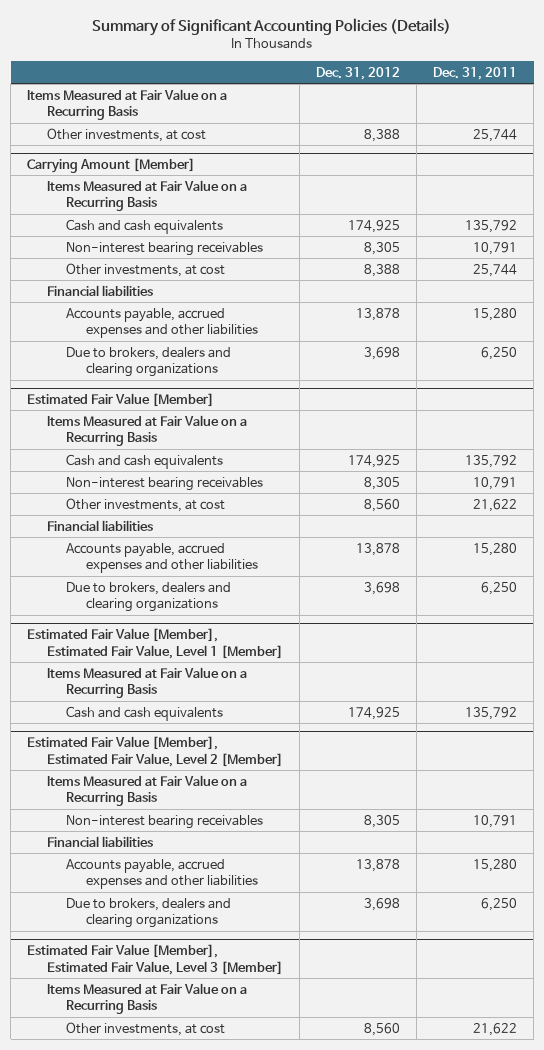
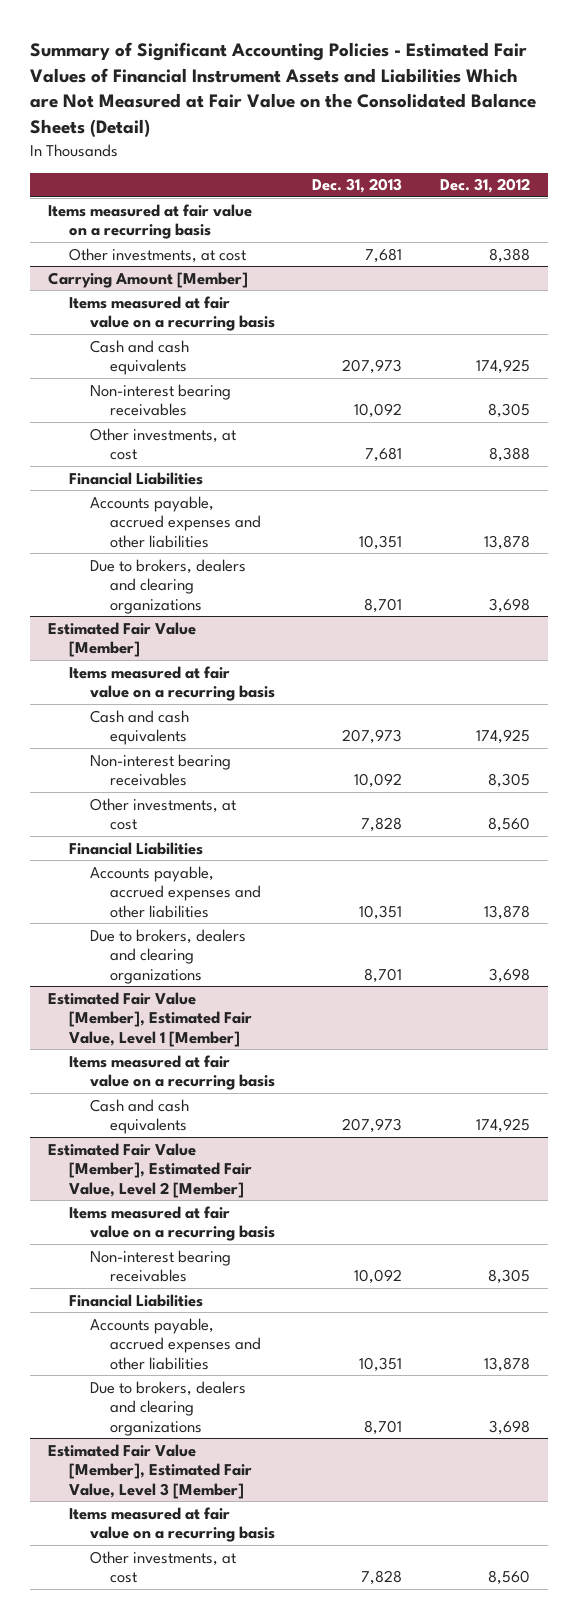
- Summary of Significant Accounting Policies (Details)
+ Summary of Significant Accounting Policies - Estimated Fair Values of Financial Instrument Assets and Liabilities Which are Not Measured at Fair Value on the Consolidated Balance Sheets (Detail)
- | Dec. 31, 2012 | Dec. 31, 2011
+ | Dec. 31, 2013 | Dec. 31, 2012
- Items Measured at Fair Value on a Recurring Basis
+ Items measured at fair value on a recurring basis
@ Carrying Amount [Member]
- Items Measured at Fair Value on a Recurring Basis
+ Items measured at fair value on a recurring basis
- Financial liabilities
+ Financial Liabilities
@ Estimated Fair Value [Member]
- Items Measured at Fair Value on a Recurring Basis
+ Items measured at fair value on a recurring basis
- Financial liabilities
+ Financial Liabilities
@ Estimated Fair Value [Member], Estimated Fair Value, Level 1 [Member]
- Items Measured at Fair Value on a Recurring Basis
+ Items measured at fair value on a recurring basis
@ Estimated Fair Value [Member], Estimated Fair Value, Level 2 [Member]
- Items Measured at Fair Value on a Recurring Basis
+ Items measured at fair value on a recurring basis
- Financial liabilities
+ Financial Liabilities
@ Estimated Fair Value [Member], Estimated Fair Value, Level 3 [Member]
- Items Measured at Fair Value on a Recurring Basis
+ Items measured at fair value on a recurring basis

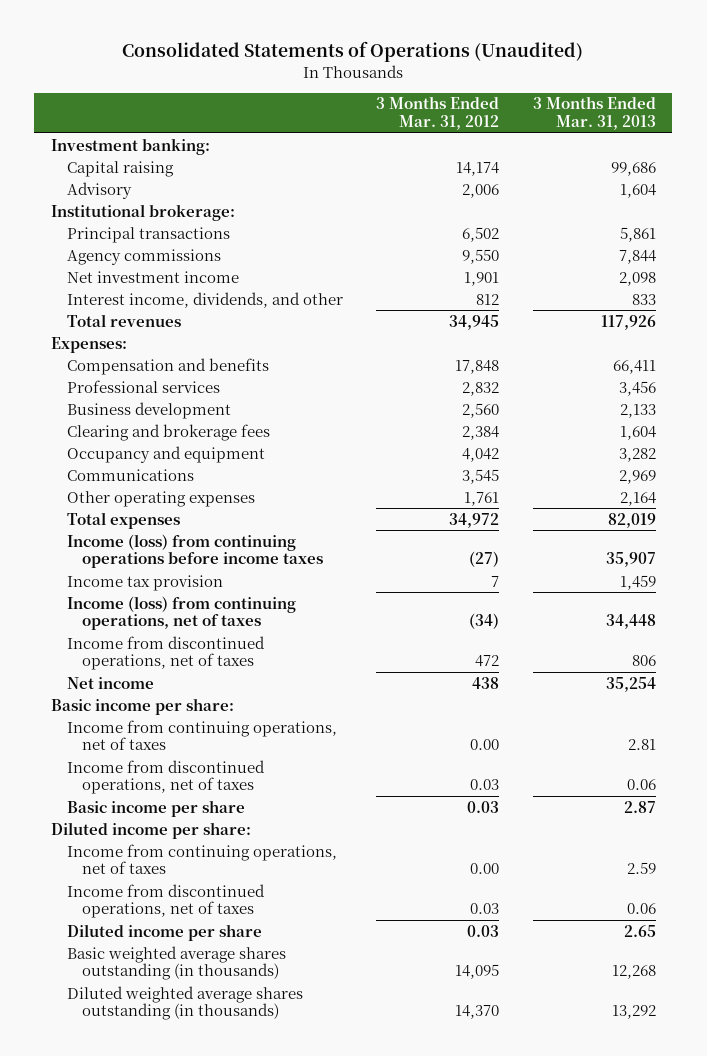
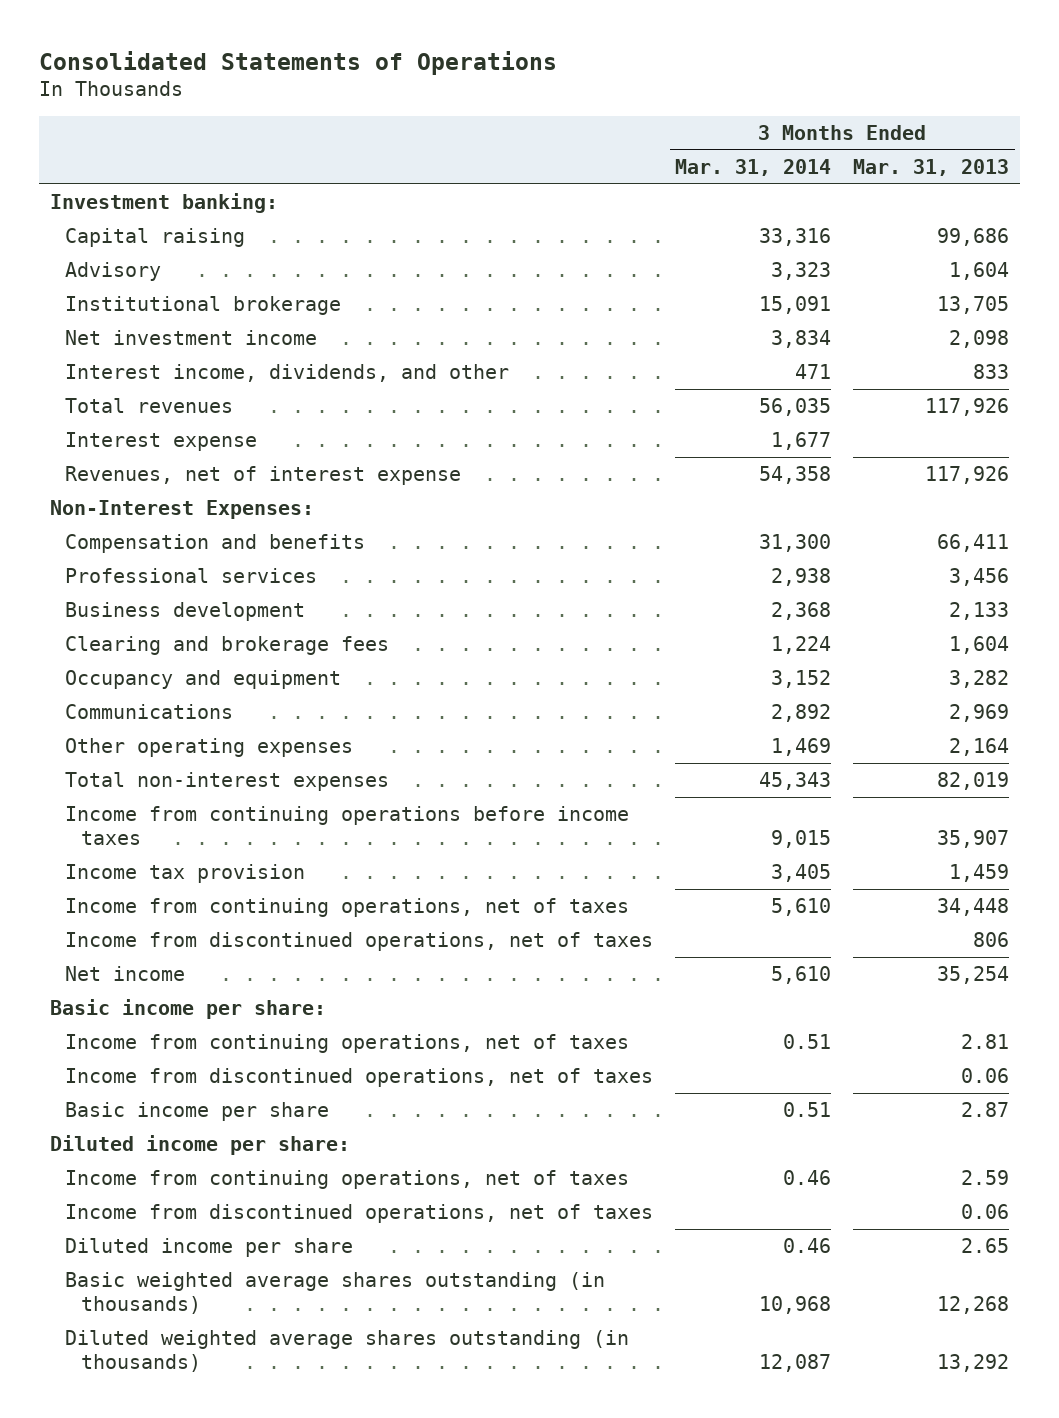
- Consolidated Statements of Operations (Unaudited)
+ Consolidated Statements of Operations
- | 3 Months Ended Mar. 31, 2012 | 3 Months Ended Mar. 31, 2013
+ | 3 Months Ended Mar. 31, 2014 | 3 Months Ended Mar. 31, 2013
- Institutional brokerage:
- Principal transactions | 6,502 | 5,861
- Agency commissions | 9,550 | 7,844
+ Institutional brokerage | 15,091 | 13,705
- Expenses:
+ Interest expense | 1,677 |
+ Revenues, net of interest expense | 54,358 | 117,926
+ Non-Interest Expenses:
- Total expenses | 34,972 | 82,019
- Income (loss) from continuing operations before income taxes | (27) | 35,907
+ Total non-interest expenses | 45,343 | 82,019
+ Income from continuing operations before income taxes | 9,015 | 35,907
- Income (loss) from continuing operations, net of taxes | (34) | 34,448
+ Income from continuing operations, net of taxes | 5,610 | 34,448

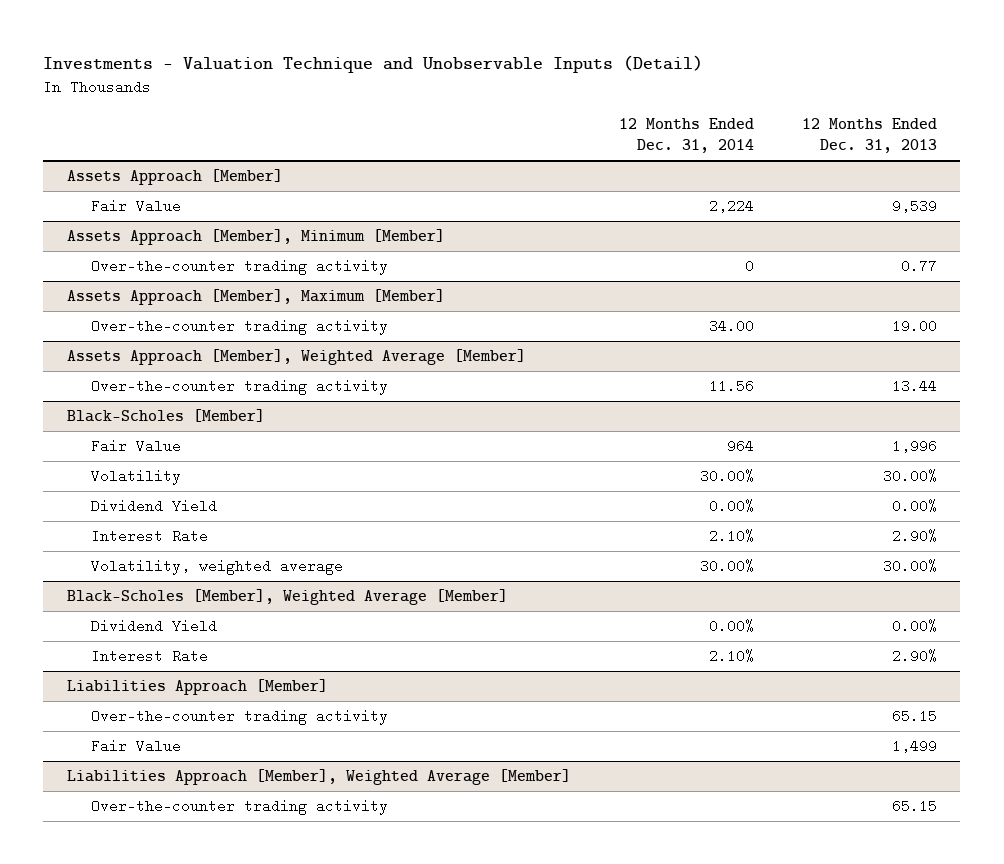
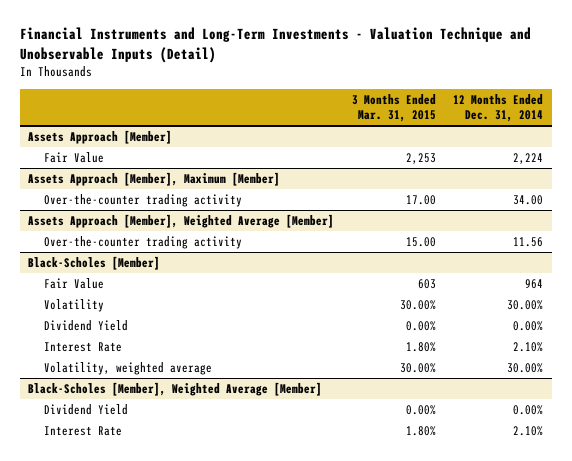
- Investments - Valuation Technique and Unobservable Inputs (Detail)
+ Financial Instruments and Long-Term Investments - Valuation Technique and Unobservable Inputs (Detail)
- | 12 Months Ended Dec. 31, 2014 | 12 Months Ended Dec. 31, 2013
+ | 3 Months Ended Mar. 31, 2015 | 12 Months Ended Dec. 31, 2014
- Assets Approach [Member], Minimum [Member]
- Over-the-counter trading activity | 0 | 0.77
- Liabilities Approach [Member]
- Over-the-counter trading activity | | 65.15
- Fair Value | | 1,499
- Liabilities Approach [Member], Weighted Average [Member]
- Over-the-counter trading activity | | 65.15

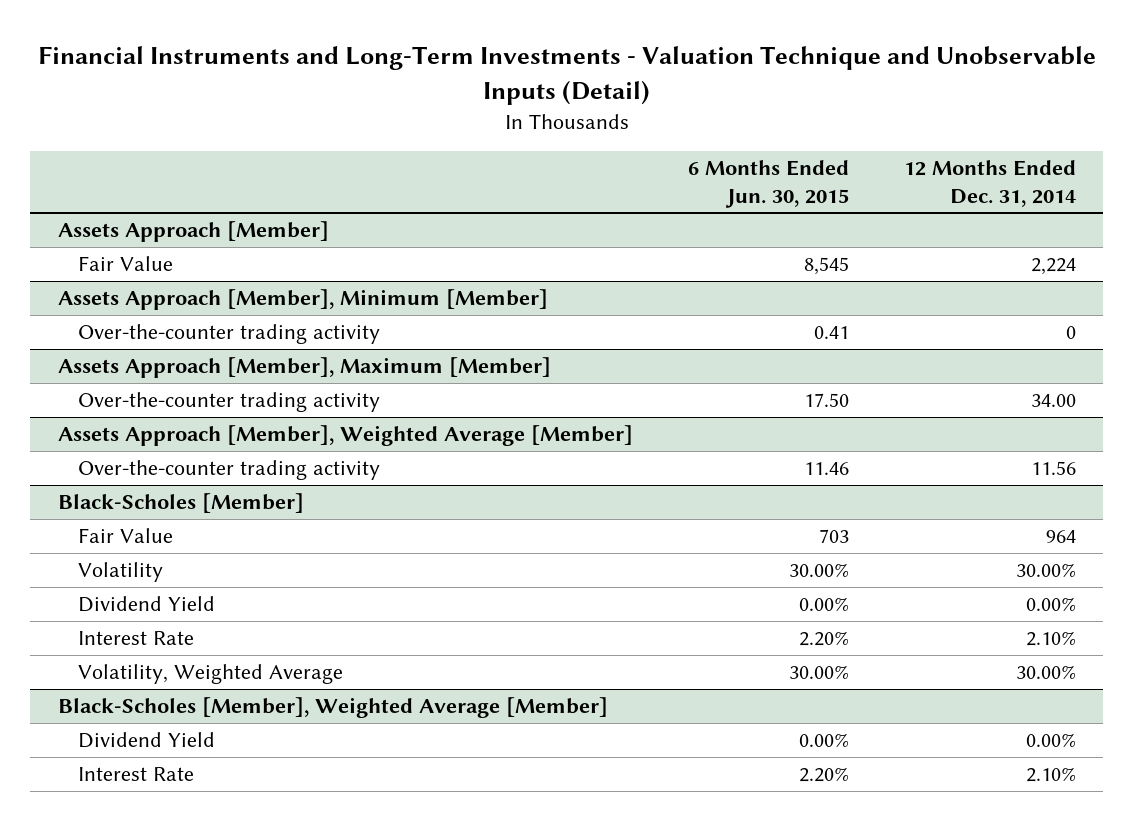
- | 3 Months Ended Mar. 31, 2015 | 12 Months Ended Dec. 31, 2014
+ | 6 Months Ended Jun. 30, 2015 | 12 Months Ended Dec. 31, 2014
+ Assets Approach [Member], Minimum [Member]
+ Over-the-counter trading activity | 0.41 | 0
@ Black-Scholes [Member]
- Volatility, weighted average | 30.00% | 30.00%
+ Volatility, Weighted Average | 30.00% | 30.00%

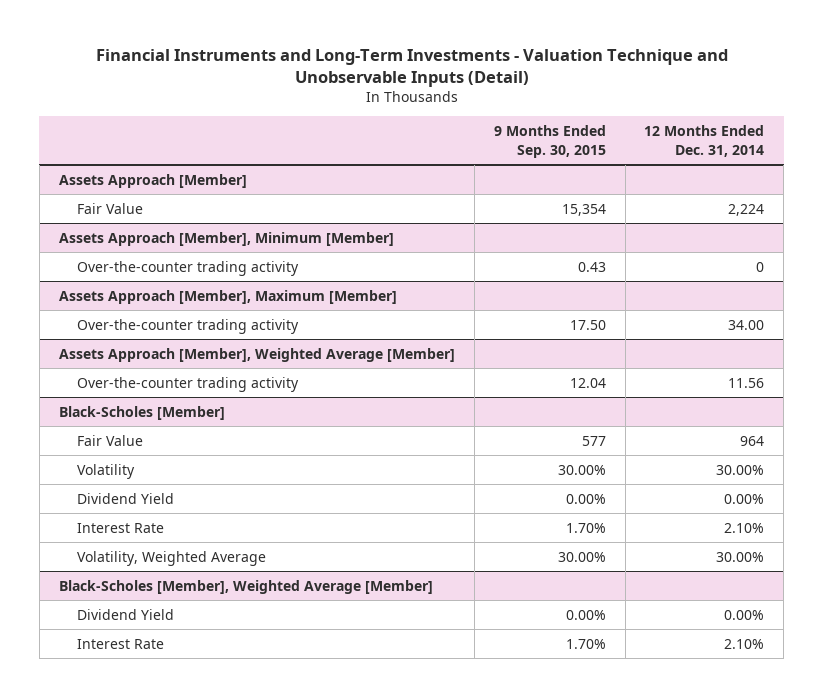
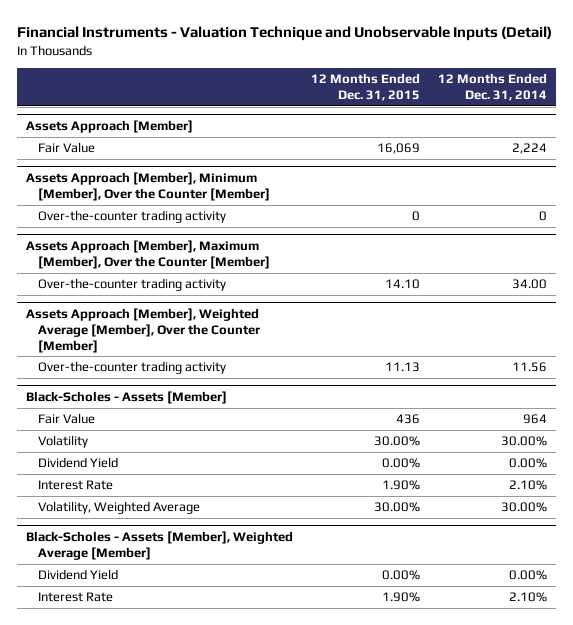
- Financial Instruments and Long-Term Investments - Valuation Technique and Unobservable Inputs (Detail)
+ Financial Instruments - Valuation Technique and Unobservable Inputs (Detail)
- | 9 Months Ended Sep. 30, 2015 | 12 Months Ended Dec. 31, 2014
+ | 12 Months Ended Dec. 31, 2015 | 12 Months Ended Dec. 31, 2014
- Assets Approach [Member], Minimum [Member]
+ Assets Approach [Member], Minimum [Member], Over the Counter [Member]
- Assets Approach [Member], Maximum [Member]
+ Assets Approach [Member], Maximum [Member], Over the Counter [Member]
- Assets Approach [Member], Weighted Average [Member]
+ Assets Approach [Member], Weighted Average [Member], Over the Counter [Member]
- Black-Scholes [Member]
+ Black-Scholes - Assets [Member]
- Black-Scholes [Member], Weighted Average [Member]
+ Black-Scholes - Assets [Member], Weighted Average [Member]

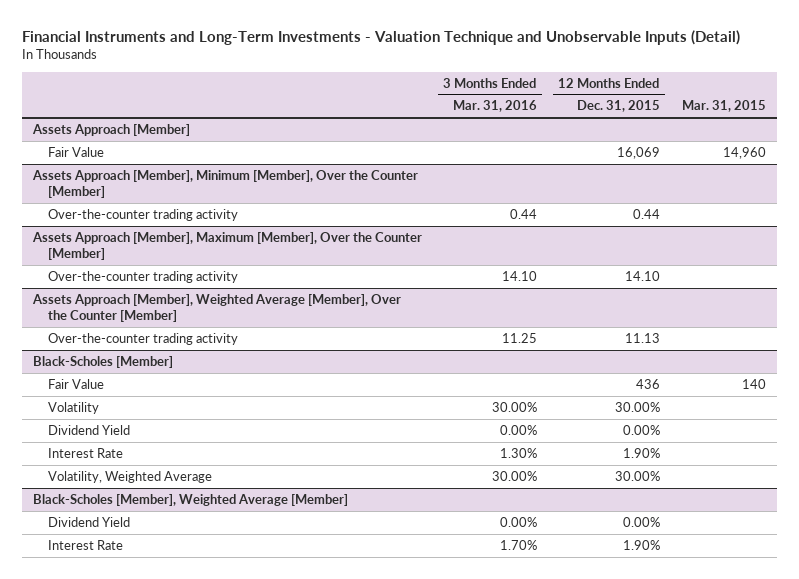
- Financial Instruments - Valuation Technique and Unobservable Inputs (Detail)
+ Financial Instruments and Long-Term Investments - Valuation Technique and Unobservable Inputs (Detail)
- | 12 Months Ended Dec. 31, 2015 | 12 Months Ended Dec. 31, 2014
+ | 3 Months Ended Mar. 31, 2016 | 12 Months Ended Dec. 31, 2015 | Mar. 31, 2015
@ Assets Approach [Member], Minimum [Member], Over the Counter [Member]
- Over-the-counter trading activity | 0 | 0
+ Over-the-counter trading activity | 0.44 | 0.44 |
- Black-Scholes - Assets [Member]
+ Black-Scholes [Member]
- Black-Scholes - Assets [Member], Weighted Average [Member]
+ Black-Scholes [Member], Weighted Average [Member]

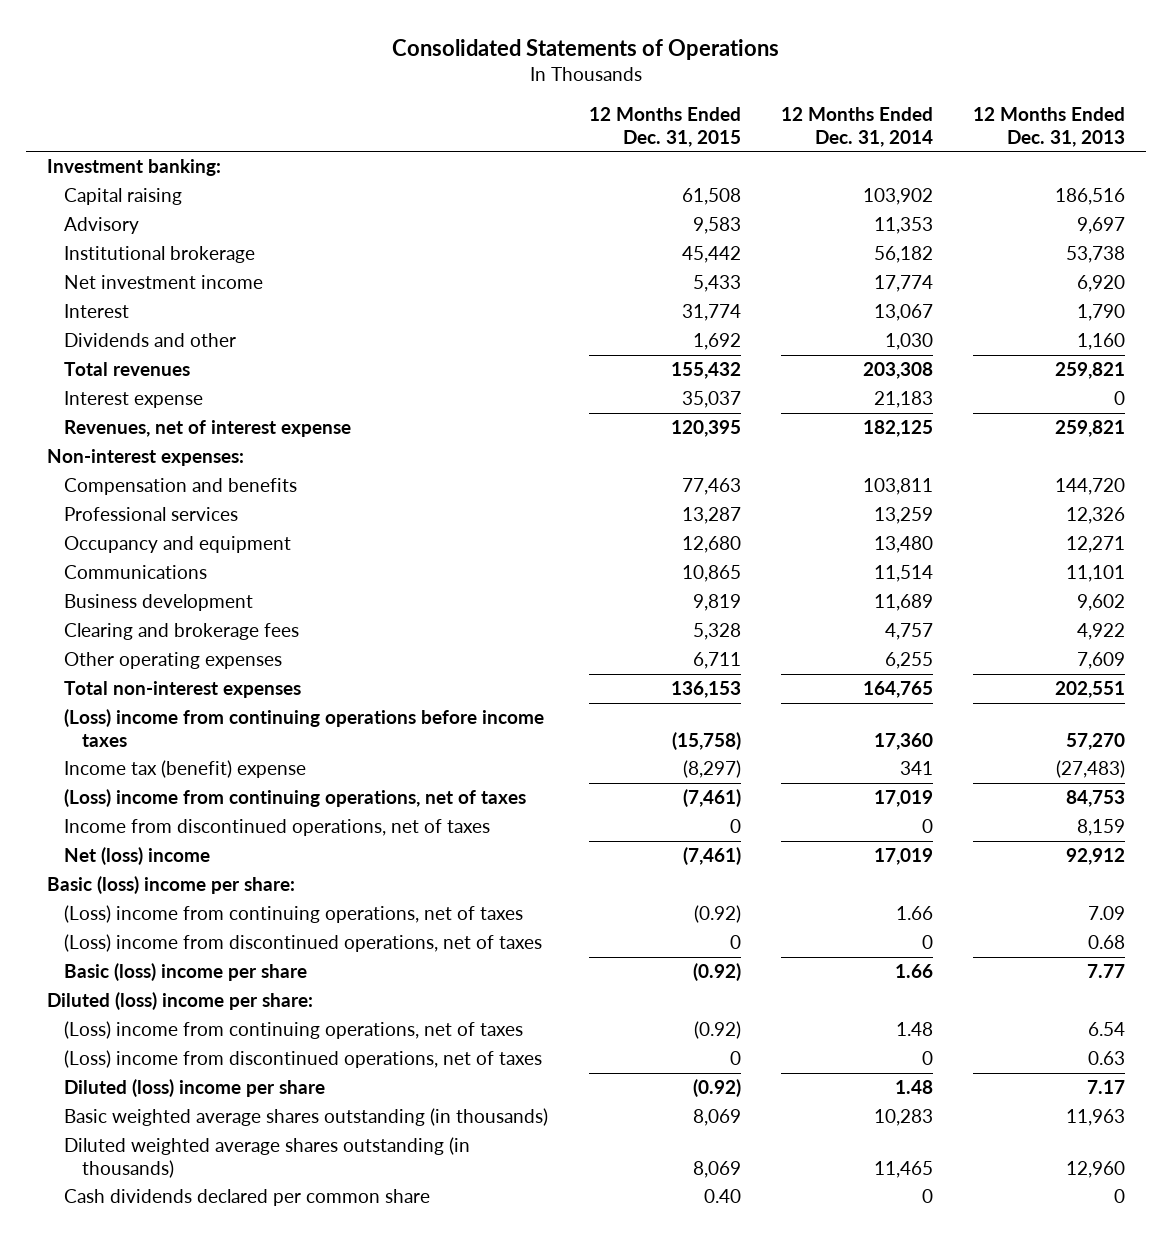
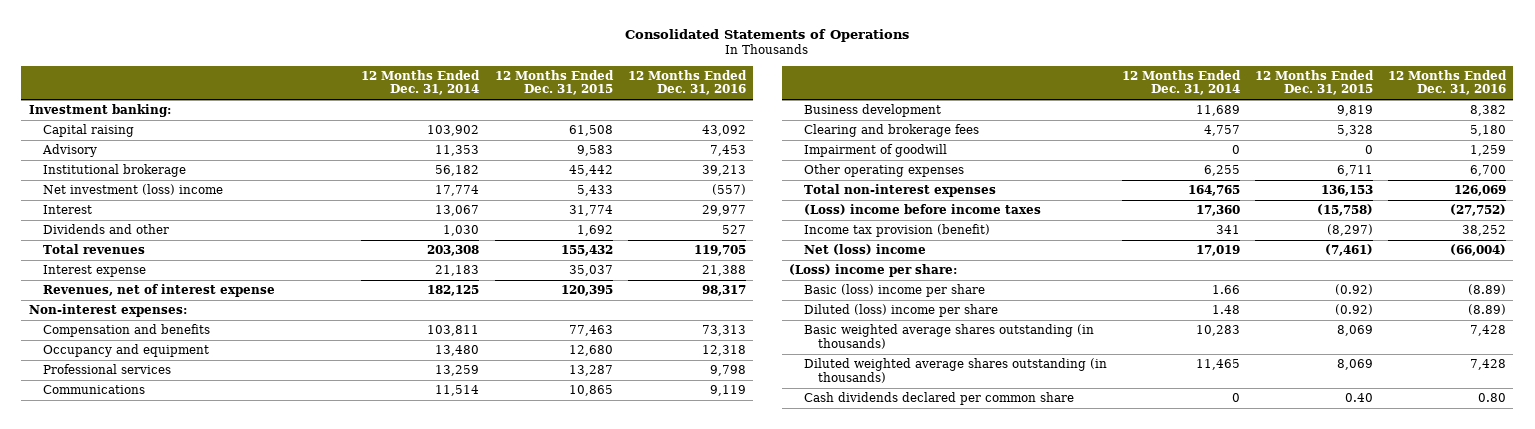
- | 12 Months Ended Dec. 31, 2015 | 12 Months Ended Dec. 31, 2014 | 12 Months Ended Dec. 31, 2013
+ | 12 Months Ended Dec. 31, 2014 | 12 Months Ended Dec. 31, 2015 | 12 Months Ended Dec. 31, 2016
- Net investment income | 5,433 | 17,774 | 6,920
+ Net investment (loss) income | 17,774 | 5,433 | (557)
moved down: Professional services | 13,259 | 13,287 | 9,798
+ Impairment of goodwill | 0 | 0 | 1,259
- (Loss) income from continuing operations before income taxes | (15,758) | 17,360 | 57,270
- Income tax (benefit) expense | (8,297) | 341 | (27,483)
- (Loss) income from continuing operations, net of taxes | (7,461) | 17,019 | 84,753
- Income from discontinued operations, net of taxes | 0 | 0 | 8,159
+ (Loss) income before income taxes | 17,360 | (15,758) | (27,752)
+ Income tax provision (benefit) | 341 | (8,297) | 38,252
- Basic (loss) income per share:
- (Loss) income from continuing operations, net of taxes | (0.92) | 1.66 | 7.09
- (Loss) income from discontinued operations, net of taxes | 0 | 0 | 0.68
+ (Loss) income per share:
- Diluted (loss) income per share:
- (Loss) income from continuing operations, net of taxes | (0.92) | 1.48 | 6.54
- (Loss) income from discontinued operations, net of taxes | 0 | 0 | 0.63

